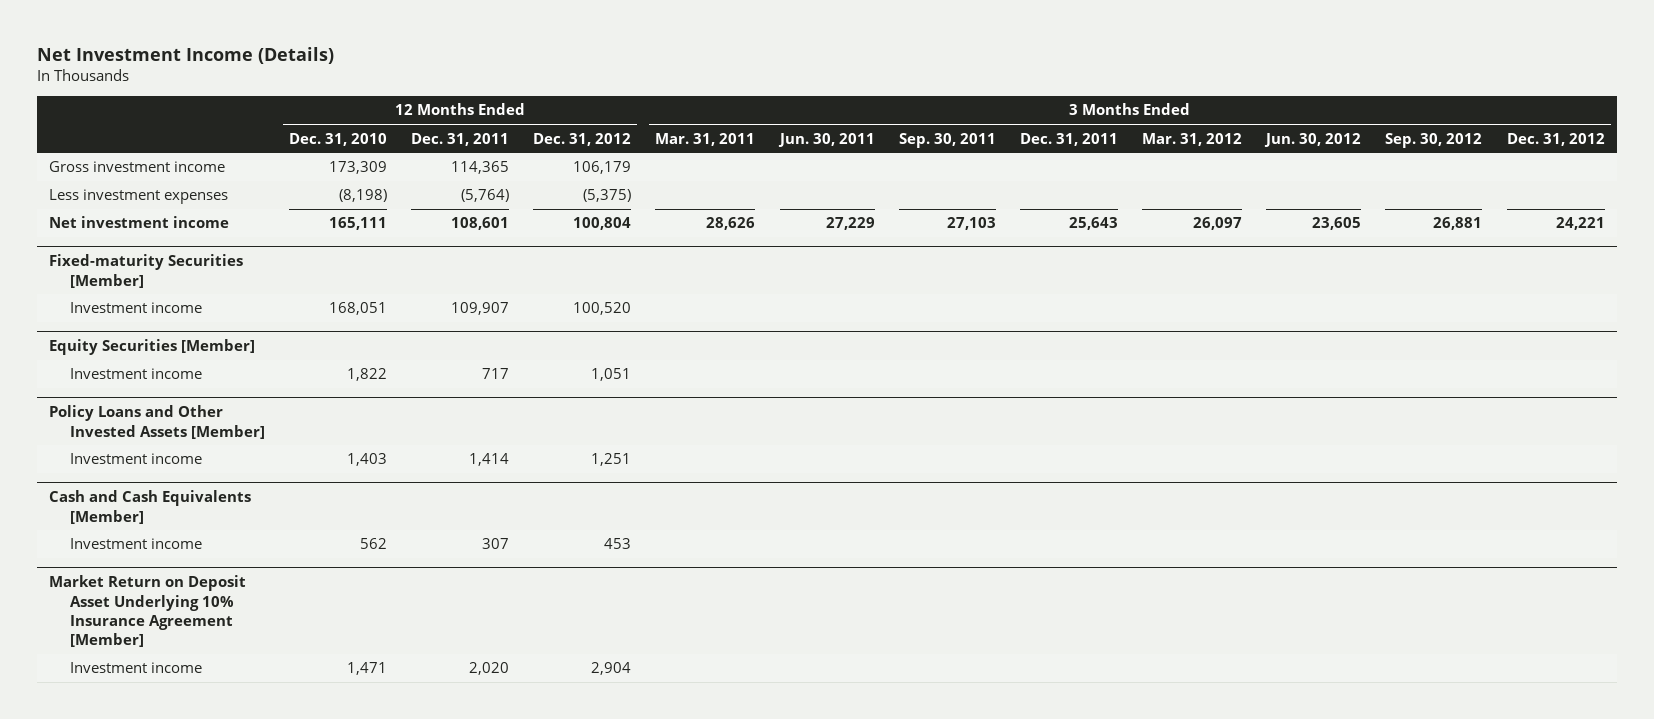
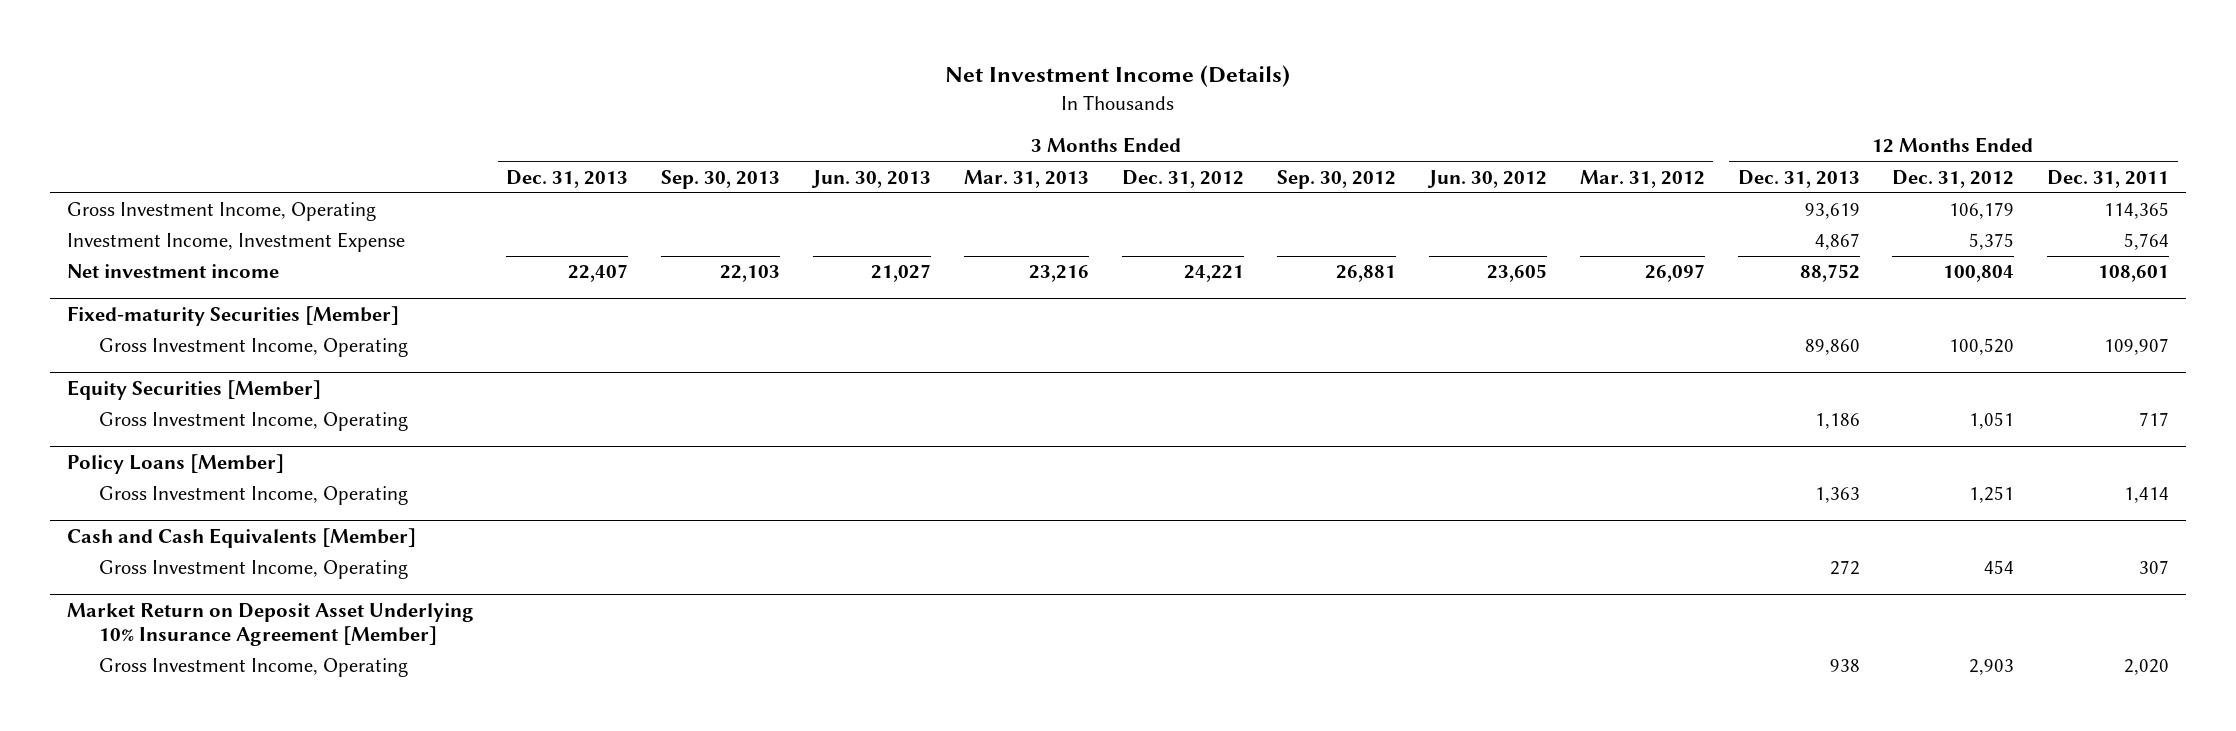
- | 12 Months Ended Dec. 31, 2010 | 12 Months Ended Dec. 31, 2011 | 12 Months Ended Dec. 31, 2012 | 3 Months Ended Mar. 31, 2011 | 3 Months Ended Jun. 30, 2011 | 3 Months Ended Sep. 30, 2011 | 3 Months Ended Dec. 31, 2011 | 3 Months Ended Mar. 31, 2012 | 3 Months Ended Jun. 30, 2012 | 3 Months Ended Sep. 30, 2012 | 3 Months Ended Dec. 31, 2012
+ | 3 Months Ended Dec. 31, 2013 | 3 Months Ended Sep. 30, 2013 | 3 Months Ended Jun. 30, 2013 | 3 Months Ended Mar. 31, 2013 | 3 Months Ended Dec. 31, 2012 | 3 Months Ended Sep. 30, 2012 | 3 Months Ended Jun. 30, 2012 | 3 Months Ended Mar. 31, 2012 | 12 Months Ended Dec. 31, 2013 | 12 Months Ended Dec. 31, 2012 | 12 Months Ended Dec. 31, 2011
- Gross investment income | 173,309 | 114,365 | 106,179 | | | | | | | |
- Less investment expenses | (8,198) | (5,764) | (5,375) | | | | | | | |
+ Gross Investment Income, Operating | | | | | | | | | 93,619 | 106,179 | 114,365
+ Investment Income, Investment Expense | | | | | | | | | 4,867 | 5,375 | 5,764
@ Fixed-maturity Securities [Member]
- Investment income | 168,051 | 109,907 | 100,520 | | | | | | | |
+ Gross Investment Income, Operating | | | | | | | | | 89,860 | 100,520 | 109,907
@ Equity Securities [Member]
- Investment income | 1,822 | 717 | 1,051 | | | | | | | |
- Policy Loans and Other Invested Assets [Member]
- Investment income | 1,403 | 1,414 | 1,251 | | | | | | | |
@ Equity Securities [Member]
+ Gross Investment Income, Operating | | | | | | | | | 1,186 | 1,051 | 717
+ Policy Loans [Member]
+ Gross Investment Income, Operating | | | | | | | | | 1,363 | 1,251 | 1,414
@ Cash and Cash Equivalents [Member]
- Investment income | 562 | 307 | 453 | | | | | | | |
+ Gross Investment Income, Operating | | | | | | | | | 272 | 454 | 307
@ Market Return on Deposit Asset Underlying 10% Insurance Agreement [Member]
- Investment income | 1,471 | 2,020 | 2,904 | | | | | | | |
+ Gross Investment Income, Operating | | | | | | | | | 938 | 2,903 | 2,020

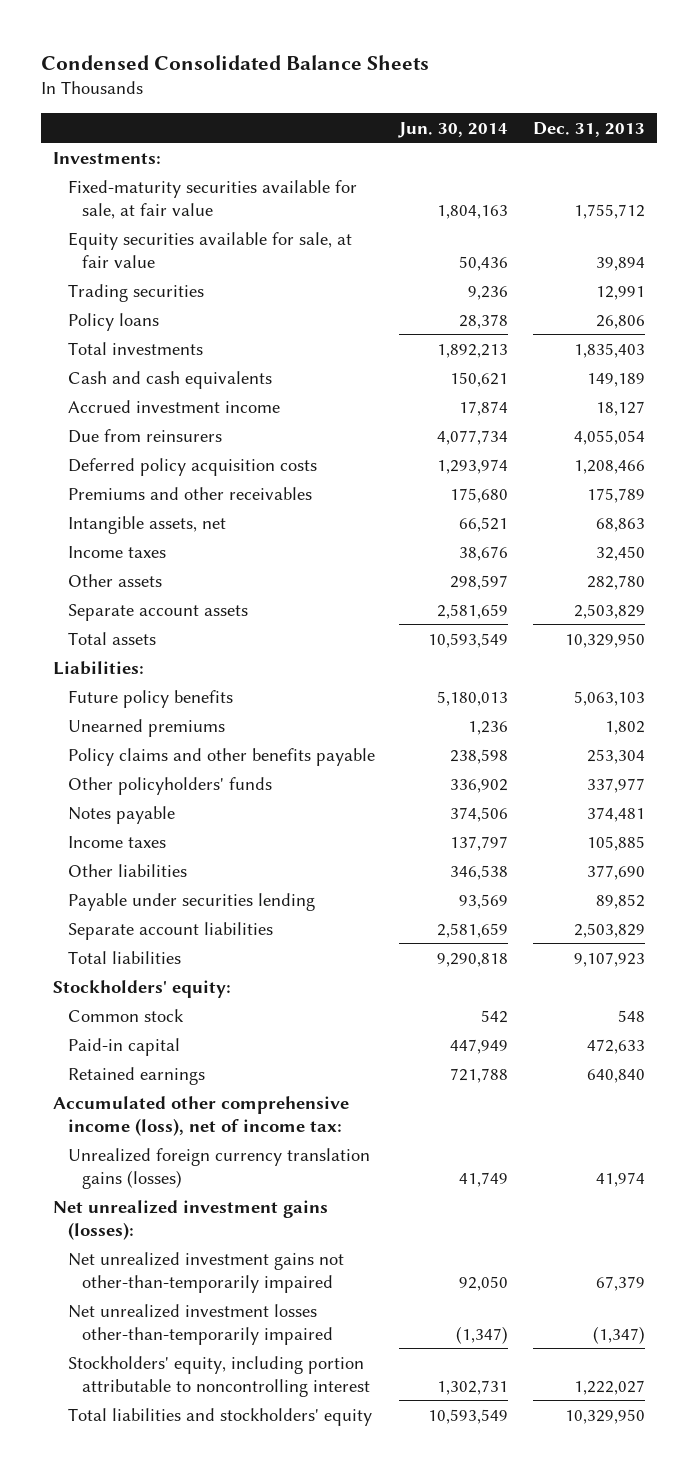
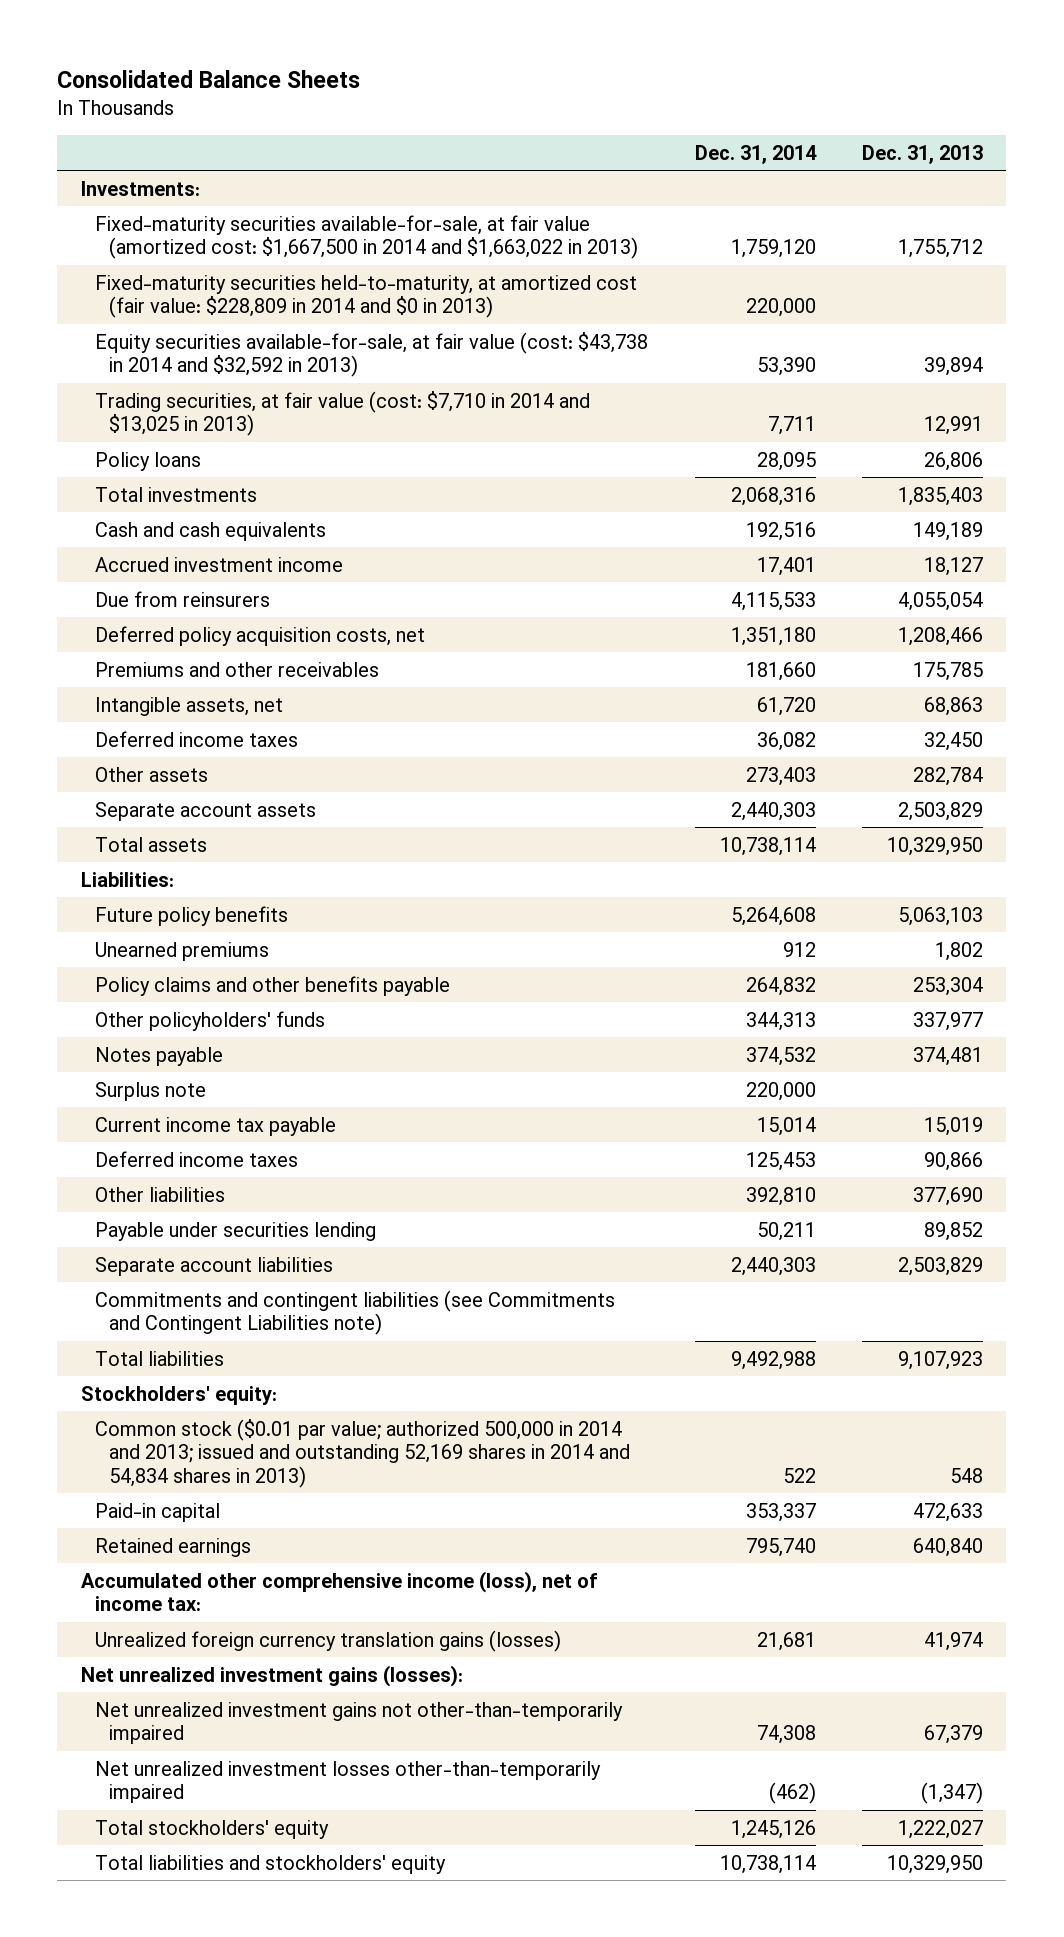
- Condensed Consolidated Balance Sheets
+ Consolidated Balance Sheets
- | Jun. 30, 2014 | Dec. 31, 2013
+ | Dec. 31, 2014 | Dec. 31, 2013
- Fixed-maturity securities available for sale, at fair value | 1,804,163 | 1,755,712
- Equity securities available for sale, at fair value | 50,436 | 39,894
- Trading securities | 9,236 | 12,991
+ Fixed-maturity securities available-for-sale, at fair value (amortized cost: $1,667,500 in 2014 and $1,663,022 in 2013) | 1,759,120 | 1,755,712
+ Fixed-maturity securities held-to-maturity, at amortized cost (fair value: $228,809 in 2014 and $0 in 2013) | 220,000 |
+ Equity securities available-for-sale, at fair value (cost: $43,738 in 2014 and $32,592 in 2013) | 53,390 | 39,894
+ Trading securities, at fair value (cost: $7,710 in 2014 and $13,025 in 2013) | 7,711 | 12,991
- Deferred policy acquisition costs | 1,293,974 | 1,208,466
- Premiums and other receivables | 175,680 | 175,789
+ Deferred policy acquisition costs, net | 1,351,180 | 1,208,466
+ Premiums and other receivables | 181,660 | 175,785
- Income taxes | 38,676 | 32,450
- Other assets | 298,597 | 282,780
+ Deferred income taxes | 36,082 | 32,450
+ Other assets | 273,403 | 282,784
- Income taxes | 137,797 | 105,885
+ Surplus note | 220,000 |
+ Current income tax payable | 15,014 | 15,019
+ Deferred income taxes | 125,453 | 90,866
+ Commitments and contingent liabilities (see Commitments and Contingent Liabilities note)
- Common stock | 542 | 548
+ Common stock ($0.01 par value; authorized 500,000 in 2014 and 2013; issued and outstanding 52,169 shares in 2014 and 54,834 shares in 2013) | 522 | 548
- Stockholders' equity, including portion attributable to noncontrolling interest | 1,302,731 | 1,222,027
+ Total stockholders' equity | 1,245,126 | 1,222,027

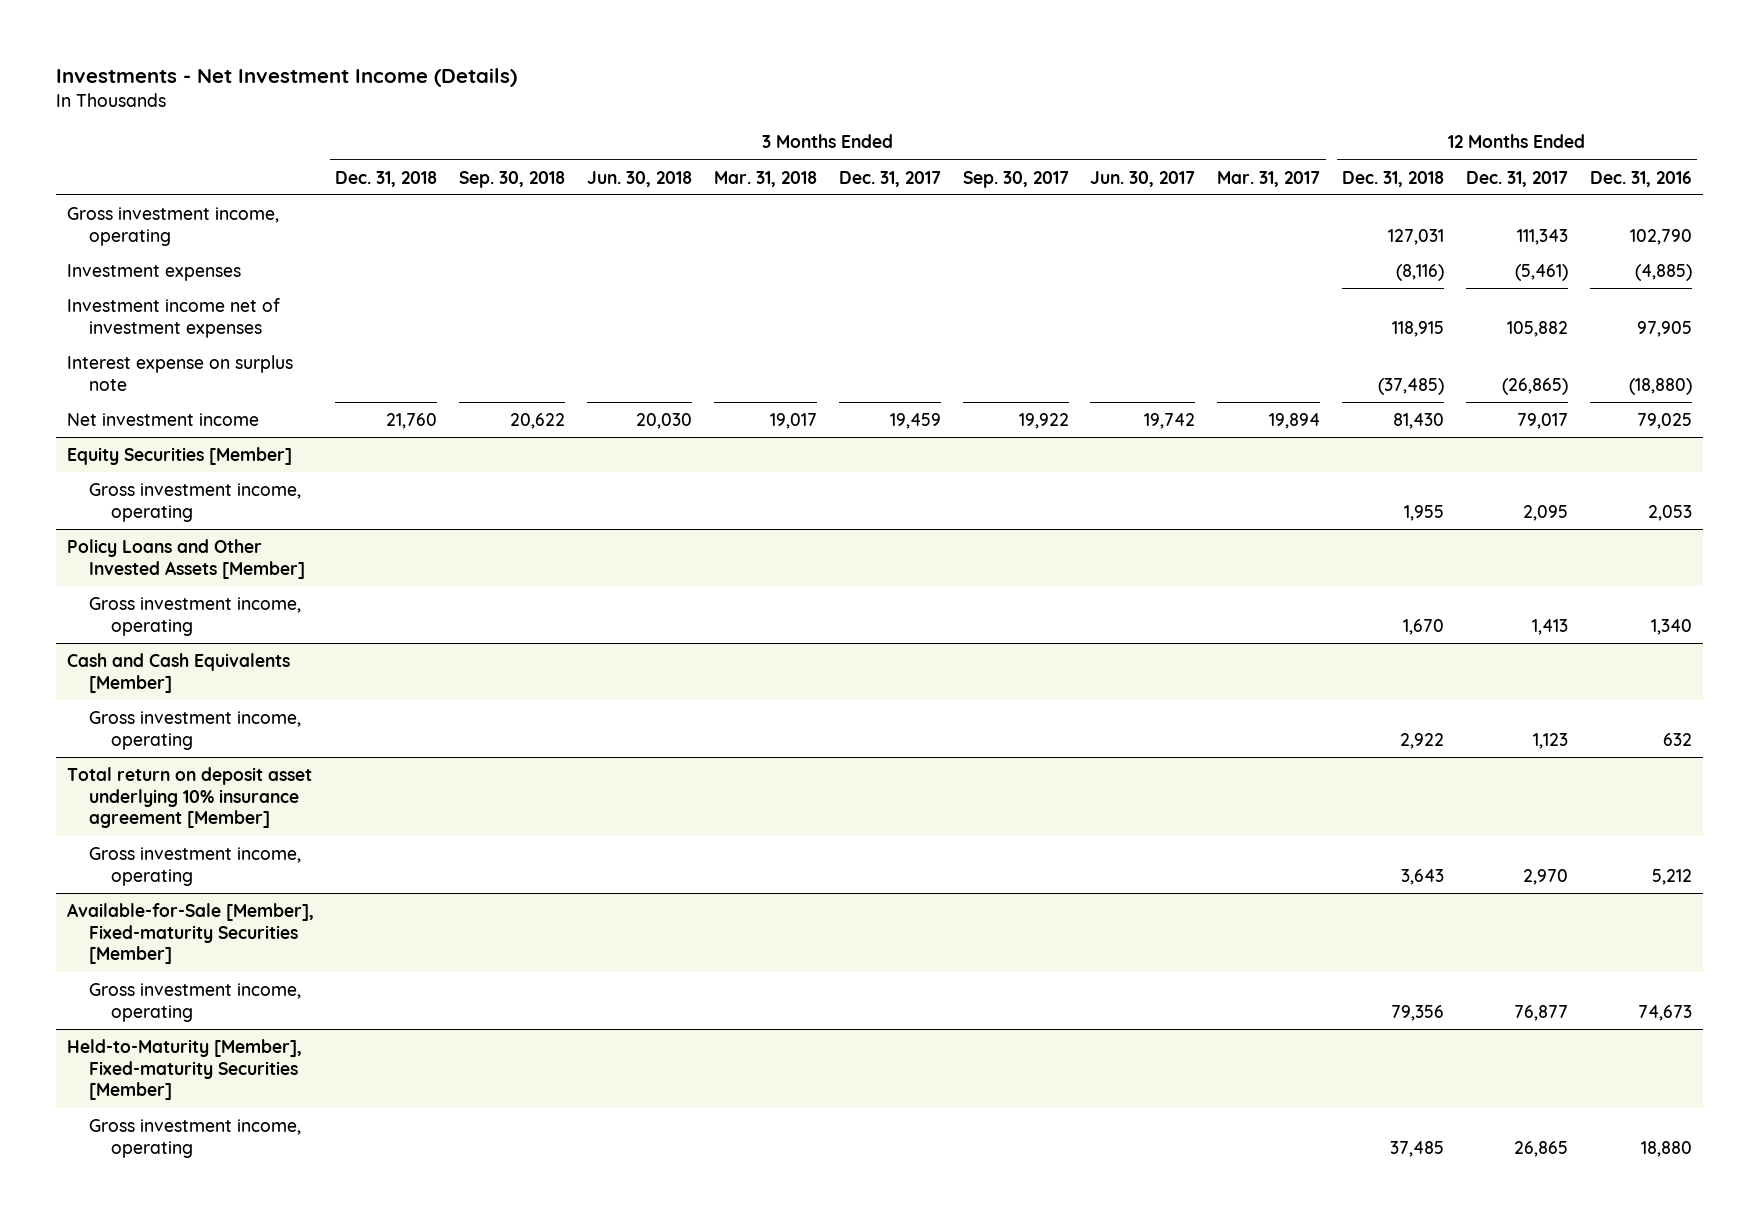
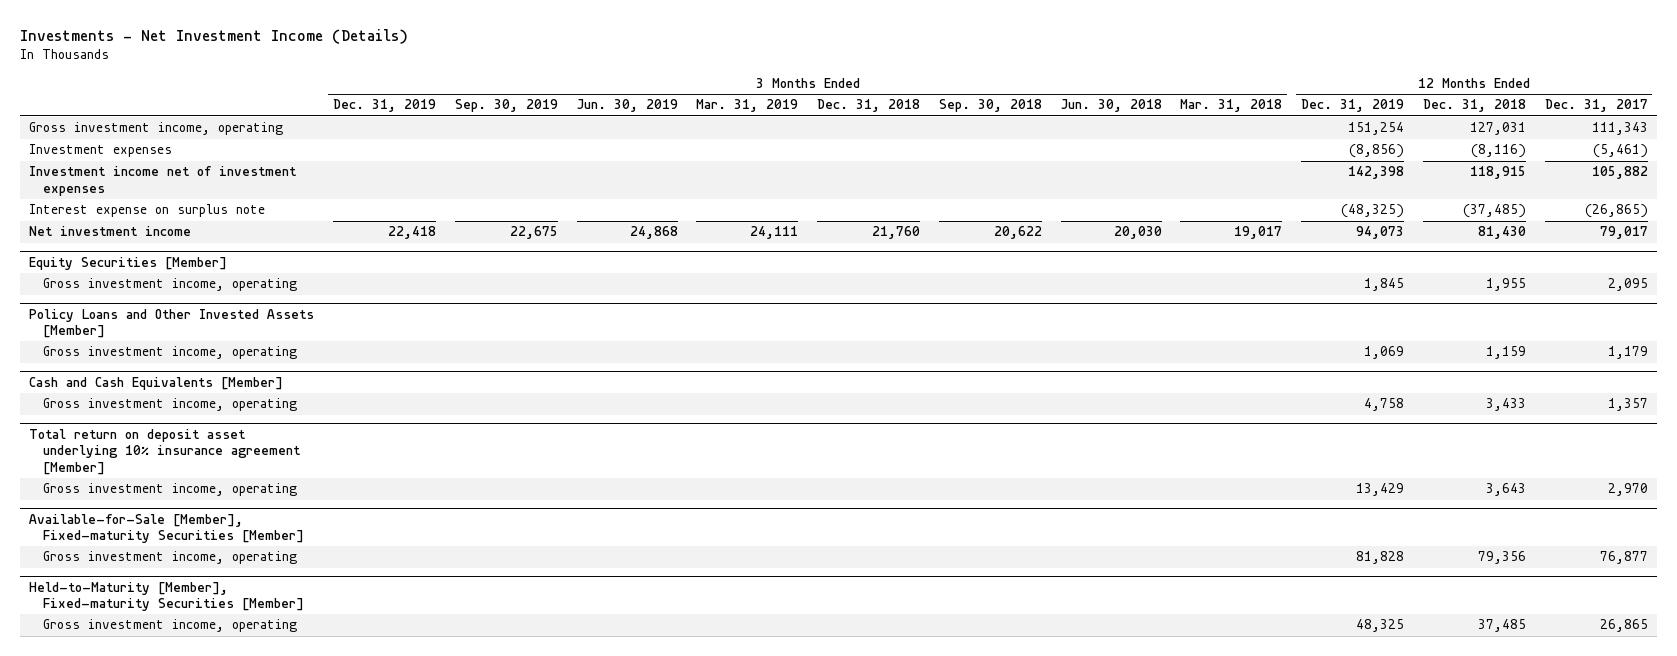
- | 3 Months Ended Dec. 31, 2018 | 3 Months Ended Sep. 30, 2018 | 3 Months Ended Jun. 30, 2018 | 3 Months Ended Mar. 31, 2018 | 3 Months Ended Dec. 31, 2017 | 3 Months Ended Sep. 30, 2017 | 3 Months Ended Jun. 30, 2017 | 3 Months Ended Mar. 31, 2017 | 12 Months Ended Dec. 31, 2018 | 12 Months Ended Dec. 31, 2017 | 12 Months Ended Dec. 31, 2016
+ | 3 Months Ended Dec. 31, 2019 | 3 Months Ended Sep. 30, 2019 | 3 Months Ended Jun. 30, 2019 | 3 Months Ended Mar. 31, 2019 | 3 Months Ended Dec. 31, 2018 | 3 Months Ended Sep. 30, 2018 | 3 Months Ended Jun. 30, 2018 | 3 Months Ended Mar. 31, 2018 | 12 Months Ended Dec. 31, 2019 | 12 Months Ended Dec. 31, 2018 | 12 Months Ended Dec. 31, 2017
@ Policy Loans and Other Invested Assets [Member]
- Gross investment income, operating | | | | | | | | | 1,670 | 1,413 | 1,340
+ Gross investment income, operating | | | | | | | | | 1,069 | 1,159 | 1,179
@ Cash and Cash Equivalents [Member]
- Gross investment income, operating | | | | | | | | | 2,922 | 1,123 | 632
+ Gross investment income, operating | | | | | | | | | 4,758 | 3,433 | 1,357

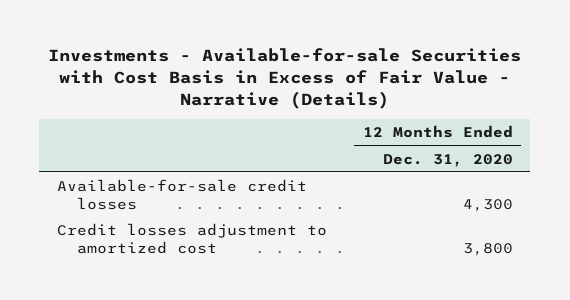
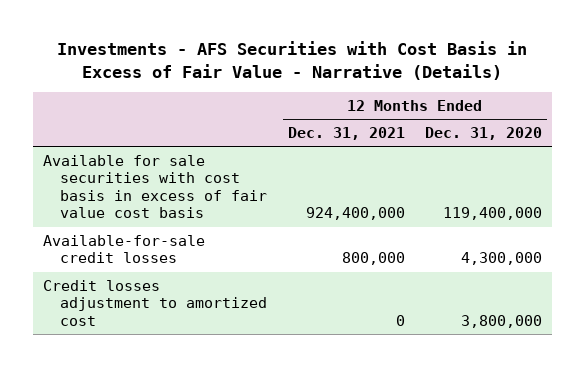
- Investments - Available-for-sale Securities with Cost Basis in Excess of Fair Value - Narrative (Details)
+ Investments - AFS Securities with Cost Basis in Excess of Fair Value - Narrative (Details)
- | 12 Months Ended Dec. 31, 2020
+ | 12 Months Ended Dec. 31, 2021 | 12 Months Ended Dec. 31, 2020
- Available-for-sale credit losses | 4,300
- Credit losses adjustment to amortized cost | 3,800
+ Available for sale securities with cost basis in excess of fair value cost basis | 924,400,000 | 119,400,000
+ Available-for-sale credit losses | 800,000 | 4,300,000
+ Credit losses adjustment to amortized cost | 0 | 3,800,000

